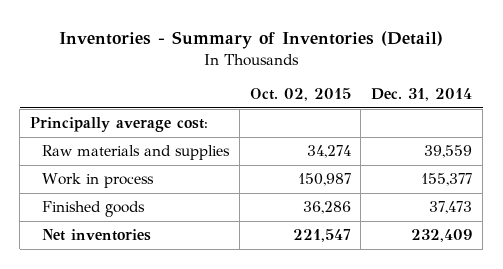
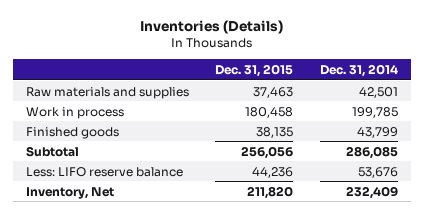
- Inventories - Summary of Inventories (Detail)
+ Inventories (Details)
- | Oct. 02, 2015 | Dec. 31, 2014
+ | Dec. 31, 2015 | Dec. 31, 2014
- Principally average cost:
- Raw materials and supplies | 34,274 | 39,559
- Work in process | 150,987 | 155,377
- Finished goods | 36,286 | 37,473
- Net inventories | 221,547 | 232,409
+ Raw materials and supplies | 37,463 | 42,501
+ Work in process | 180,458 | 199,785
+ Finished goods | 38,135 | 43,799
+ Subtotal | 256,056 | 286,085
+ Less: LIFO reserve balance | 44,236 | 53,676
+ Inventory, Net | 211,820 | 232,409

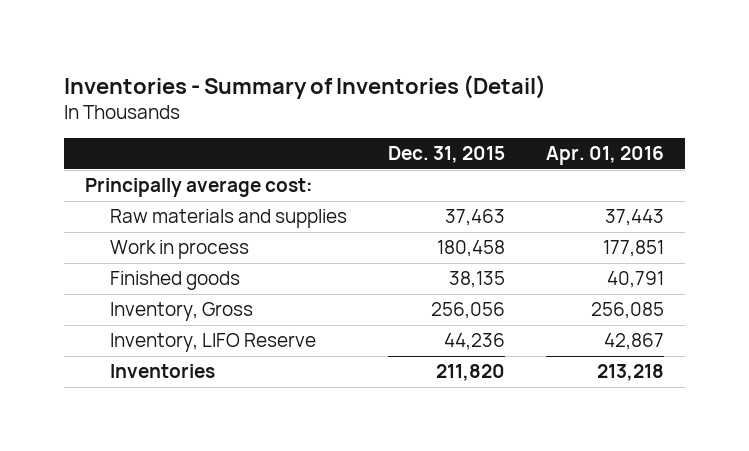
- Inventories (Details)
+ Inventories - Summary of Inventories (Detail)
- | Dec. 31, 2015 | Dec. 31, 2014
+ | Dec. 31, 2015 | Apr. 01, 2016
+ Principally average cost:
- Subtotal | 256,056 | 286,085
- Less: LIFO reserve balance | 44,236 | 53,676
- Inventory, Net | 211,820 | 232,409
+ Inventory, Gross | 256,056 | 256,085
+ Inventory, LIFO Reserve | 44,236 | 42,867
+ Inventories | 211,820 | 213,218

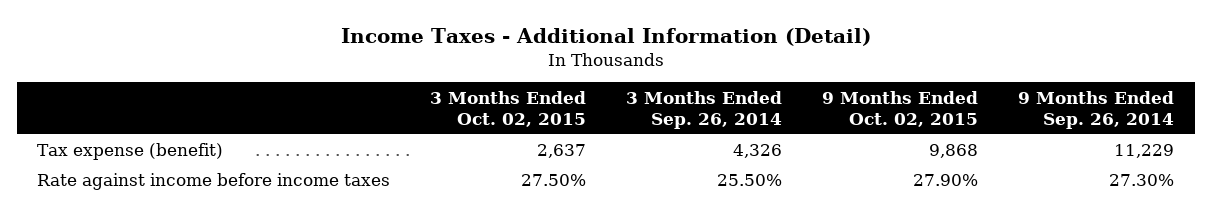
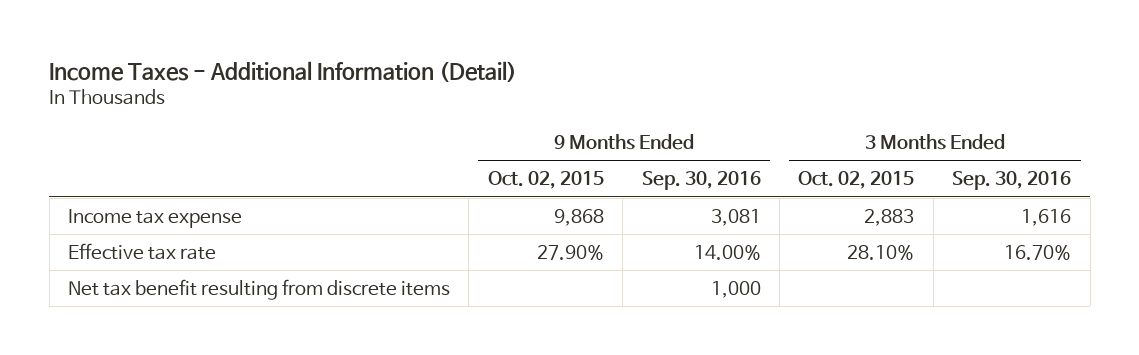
- | 3 Months Ended Oct. 02, 2015 | 3 Months Ended Sep. 26, 2014 | 9 Months Ended Oct. 02, 2015 | 9 Months Ended Sep. 26, 2014
+ | 9 Months Ended Oct. 02, 2015 | 9 Months Ended Sep. 30, 2016 | 3 Months Ended Oct. 02, 2015 | 3 Months Ended Sep. 30, 2016
- Tax expense (benefit) | 2,637 | 4,326 | 9,868 | 11,229
- Rate against income before income taxes | 27.50% | 25.50% | 27.90% | 27.30%
+ Income tax expense | 9,868 | 3,081 | 2,883 | 1,616
+ Effective tax rate | 27.90% | 14.00% | 28.10% | 16.70%
+ Net tax benefit resulting from discrete items | | 1,000 | |

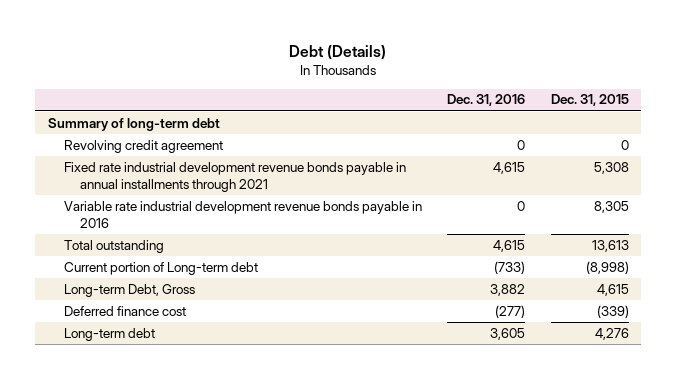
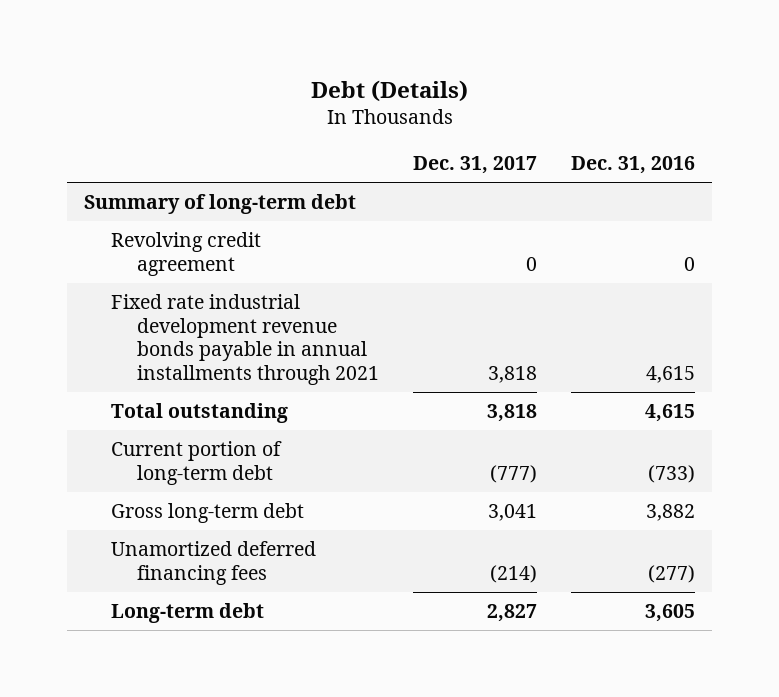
- | Dec. 31, 2016 | Dec. 31, 2015
+ | Dec. 31, 2017 | Dec. 31, 2016
- Variable rate industrial development revenue bonds payable in 2016 | 0 | 8,305
- Current portion of Long-term debt | (733) | (8,998)
- Long-term Debt, Gross | 3,882 | 4,615
- Deferred finance cost | (277) | (339)
+ Current portion of long-term debt | (777) | (733)
+ Gross long-term debt | 3,041 | 3,882
+ Unamortized deferred financing fees | (214) | (277)

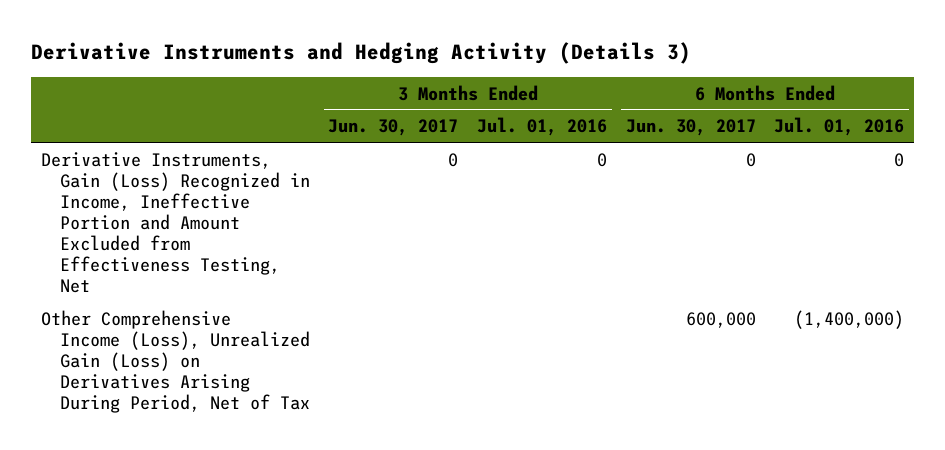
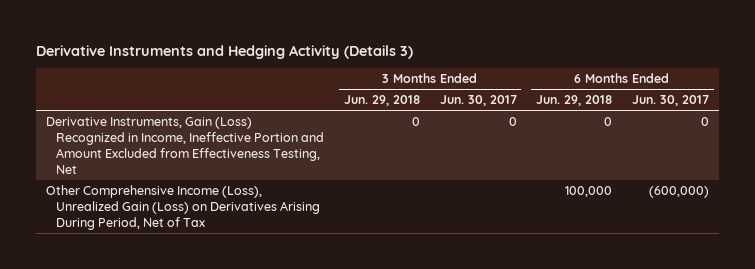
- | 3 Months Ended Jun. 30, 2017 | 3 Months Ended Jul. 01, 2016 | 6 Months Ended Jun. 30, 2017 | 6 Months Ended Jul. 01, 2016
+ | 3 Months Ended Jun. 29, 2018 | 3 Months Ended Jun. 30, 2017 | 6 Months Ended Jun. 29, 2018 | 6 Months Ended Jun. 30, 2017
- Other Comprehensive Income (Loss), Unrealized Gain (Loss) on Derivatives Arising During Period, Net of Tax | | | 600,000 | (1,400,000)
+ Other Comprehensive Income (Loss), Unrealized Gain (Loss) on Derivatives Arising During Period, Net of Tax | | | 100,000 | (600,000)

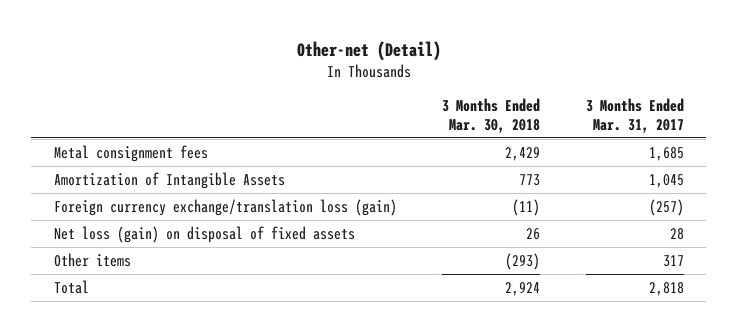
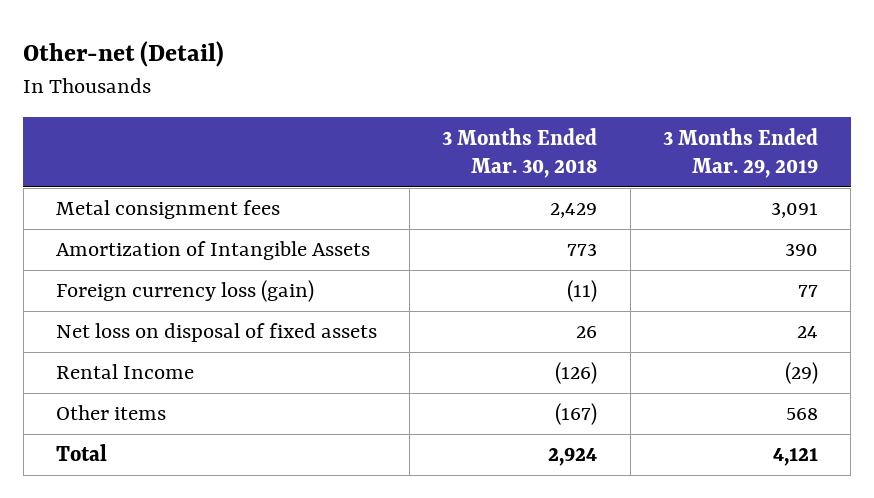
- | 3 Months Ended Mar. 30, 2018 | 3 Months Ended Mar. 31, 2017
+ | 3 Months Ended Mar. 30, 2018 | 3 Months Ended Mar. 29, 2019
- Foreign currency exchange/translation loss (gain) | (11) | (257)
- Net loss (gain) on disposal of fixed assets | 26 | 28
- Other items | (293) | 317
+ Foreign currency loss (gain) | (11) | 77
+ Net loss on disposal of fixed assets | 26 | 24
+ Rental Income | (126) | (29)
+ Other items | (167) | 568

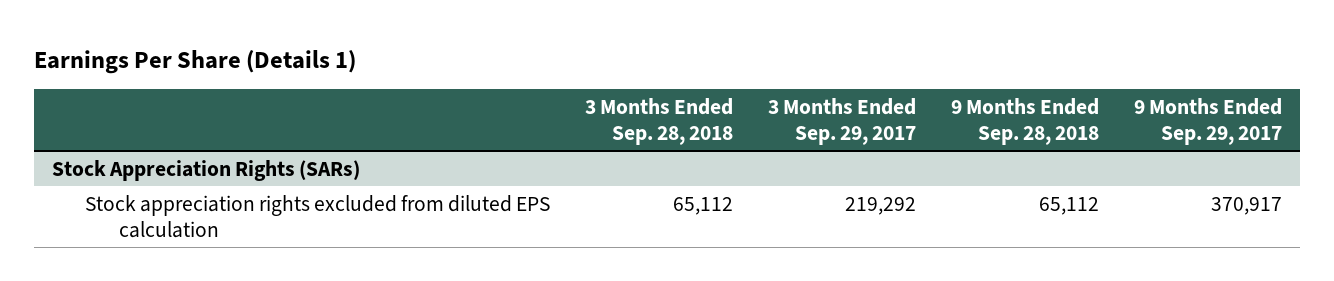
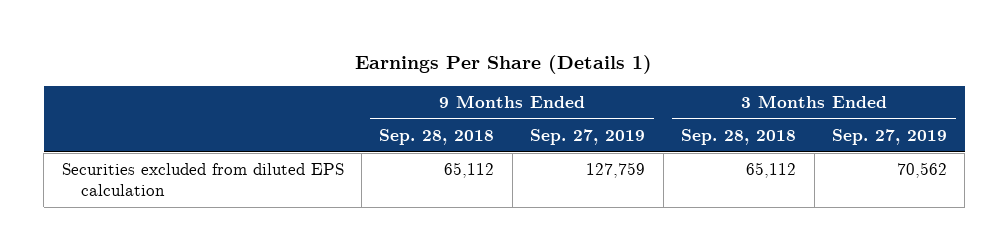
- | 3 Months Ended Sep. 28, 2018 | 3 Months Ended Sep. 29, 2017 | 9 Months Ended Sep. 28, 2018 | 9 Months Ended Sep. 29, 2017
+ | 9 Months Ended Sep. 28, 2018 | 9 Months Ended Sep. 27, 2019 | 3 Months Ended Sep. 28, 2018 | 3 Months Ended Sep. 27, 2019
- Stock Appreciation Rights (SARs)
- Stock appreciation rights excluded from diluted EPS calculation | 65,112 | 219,292 | 65,112 | 370,917
+ Securities excluded from diluted EPS calculation | 65,112 | 127,759 | 65,112 | 70,562

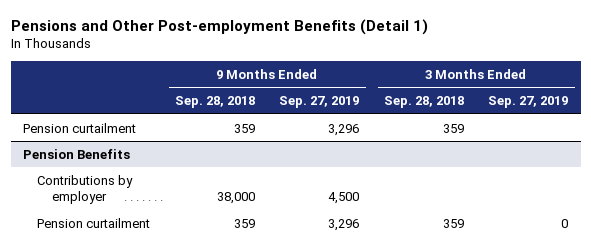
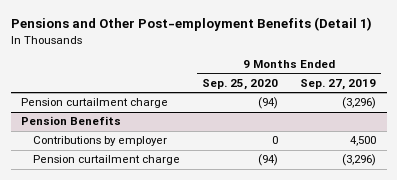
- | 9 Months Ended Sep. 28, 2018 | 9 Months Ended Sep. 27, 2019 | 3 Months Ended Sep. 28, 2018 | 3 Months Ended Sep. 27, 2019
+ | 9 Months Ended Sep. 25, 2020 | 9 Months Ended Sep. 27, 2019
- Pension curtailment | 359 | 3,296 | 359 |
+ Pension curtailment charge | (94) | (3,296)
@ Pension Benefits
- Pension curtailment | 359 | 3,296 | 359 | 0
+ Pension curtailment charge | (94) | (3,296)

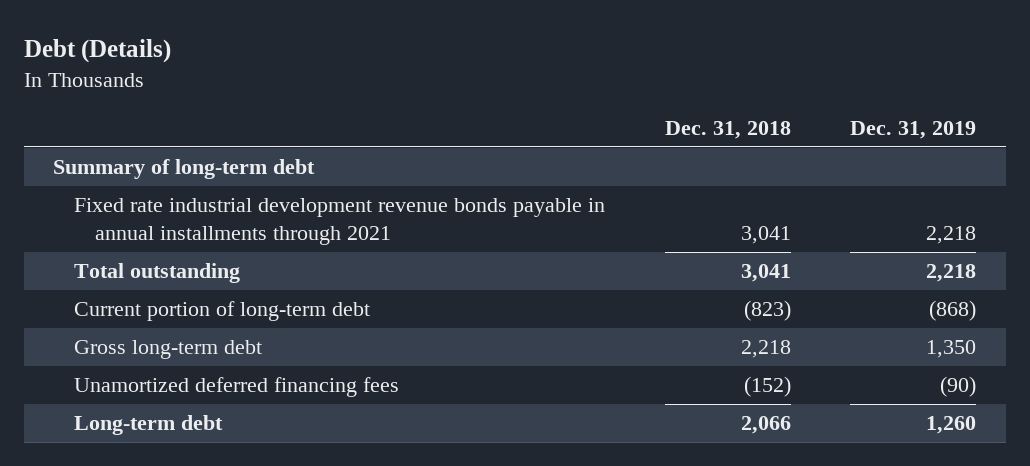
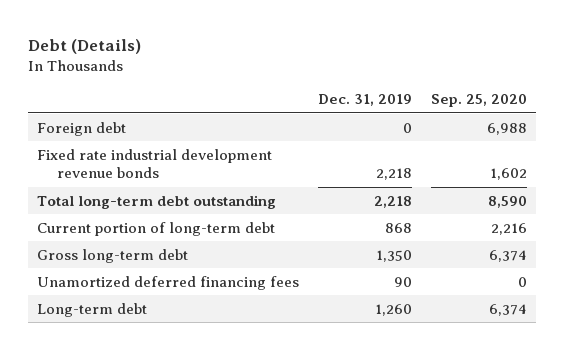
- | Dec. 31, 2018 | Dec. 31, 2019
+ | Dec. 31, 2019 | Sep. 25, 2020
- Summary of long-term debt
- Fixed rate industrial development revenue bonds payable in annual installments through 2021 | 3,041 | 2,218
- Total outstanding | 3,041 | 2,218
- Current portion of long-term debt | (823) | (868)
+ Foreign debt | 0 | 6,988
+ Fixed rate industrial development revenue bonds | 2,218 | 1,602
+ Total long-term debt outstanding | 2,218 | 8,590
+ Current portion of long-term debt | 868 | 2,216
- Unamortized deferred financing fees | (152) | (90)
+ Unamortized deferred financing fees | 90 | 0

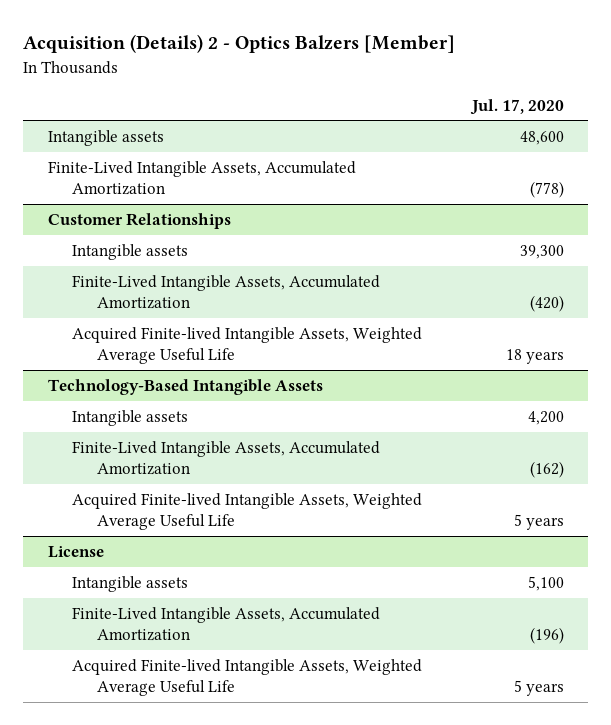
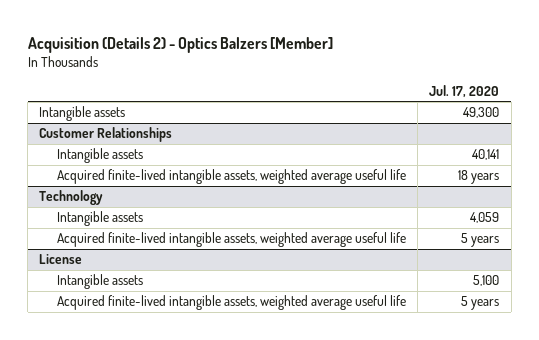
- Acquisition (Details) 2 - Optics Balzers [Member]
+ Acquisition (Details 2) - Optics Balzers [Member]
- Intangible assets | 48,600
- Finite-Lived Intangible Assets, Accumulated Amortization | (778)
+ Intangible assets | 49,300
@ Customer Relationships
- Intangible assets | 39,300
- Finite-Lived Intangible Assets, Accumulated Amortization | (420)
- Acquired Finite-lived Intangible Assets, Weighted Average Useful Life | 18 years
- Technology-Based Intangible Assets
- Intangible assets | 4,200
- Finite-Lived Intangible Assets, Accumulated Amortization | (162)
- Acquired Finite-lived Intangible Assets, Weighted Average Useful Life | 5 years
@ Customer Relationships
+ Intangible assets | 40,141
+ Acquired finite-lived intangible assets, weighted average useful life | 18 years
+ Technology
+ Intangible assets | 4,059
+ Acquired finite-lived intangible assets, weighted average useful life | 5 years
@ License
- Finite-Lived Intangible Assets, Accumulated Amortization | (196)
- Acquired Finite-lived Intangible Assets, Weighted Average Useful Life | 5 years
+ Acquired finite-lived intangible assets, weighted average useful life | 5 years

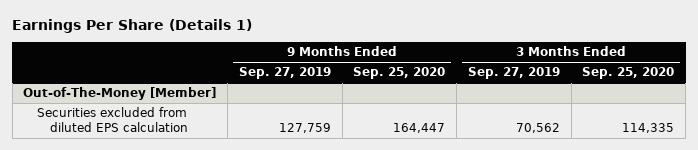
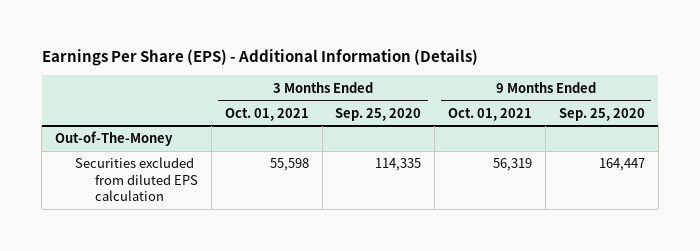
- Earnings Per Share (Details 1)
+ Earnings Per Share (EPS) - Additional Information (Details)
- | 9 Months Ended Sep. 27, 2019 | 9 Months Ended Sep. 25, 2020 | 3 Months Ended Sep. 27, 2019 | 3 Months Ended Sep. 25, 2020
+ | 3 Months Ended Oct. 01, 2021 | 3 Months Ended Sep. 25, 2020 | 9 Months Ended Oct. 01, 2021 | 9 Months Ended Sep. 25, 2020
- Out-of-The-Money [Member]
+ Out-of-The-Money

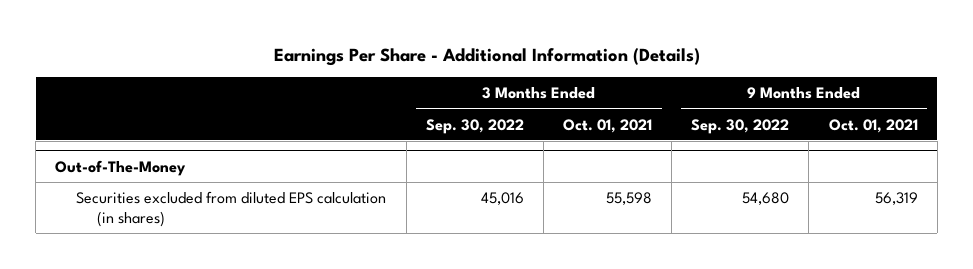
- Earnings Per Share (EPS) - Additional Information (Details)
+ Earnings Per Share - Additional Information (Details)
- | 3 Months Ended Oct. 01, 2021 | 3 Months Ended Sep. 25, 2020 | 9 Months Ended Oct. 01, 2021 | 9 Months Ended Sep. 25, 2020
+ | 3 Months Ended Sep. 30, 2022 | 3 Months Ended Oct. 01, 2021 | 9 Months Ended Sep. 30, 2022 | 9 Months Ended Oct. 01, 2021
@ Out-of-The-Money
- Securities excluded from diluted EPS calculation | 55,598 | 114,335 | 56,319 | 164,447
+ Securities excluded from diluted EPS calculation (in shares) | 45,016 | 55,598 | 54,680 | 56,319

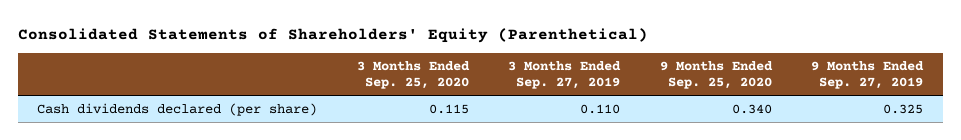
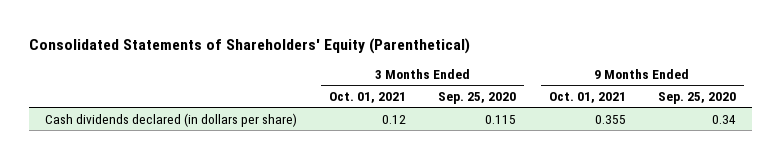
- | 3 Months Ended Sep. 25, 2020 | 3 Months Ended Sep. 27, 2019 | 9 Months Ended Sep. 25, 2020 | 9 Months Ended Sep. 27, 2019
+ | 3 Months Ended Oct. 01, 2021 | 3 Months Ended Sep. 25, 2020 | 9 Months Ended Oct. 01, 2021 | 9 Months Ended Sep. 25, 2020
- Cash dividends declared (per share) | 0.115 | 0.110 | 0.340 | 0.325
+ Cash dividends declared (in dollars per share) | 0.12 | 0.115 | 0.355 | 0.34

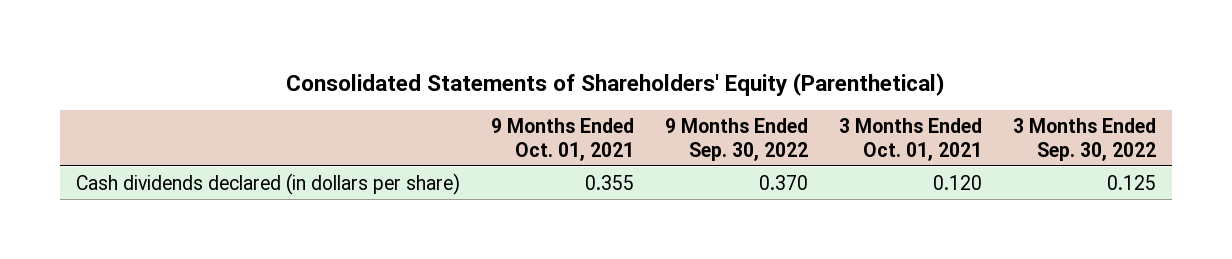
- | 3 Months Ended Oct. 01, 2021 | 3 Months Ended Sep. 25, 2020 | 9 Months Ended Oct. 01, 2021 | 9 Months Ended Sep. 25, 2020
+ | 9 Months Ended Oct. 01, 2021 | 9 Months Ended Sep. 30, 2022 | 3 Months Ended Oct. 01, 2021 | 3 Months Ended Sep. 30, 2022
- Cash dividends declared (in dollars per share) | 0.12 | 0.115 | 0.355 | 0.34
+ Cash dividends declared (in dollars per share) | 0.355 | 0.370 | 0.120 | 0.125

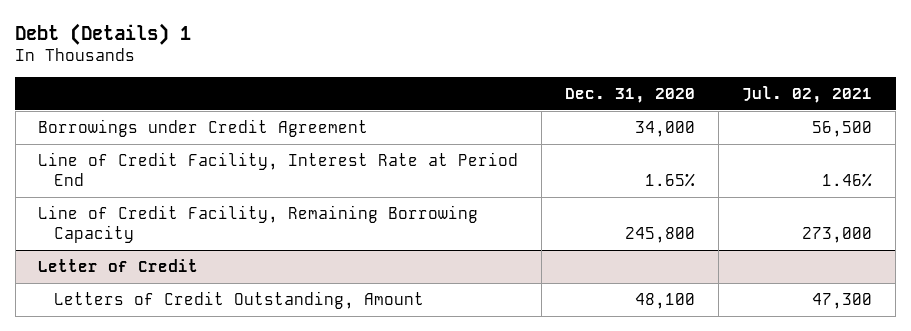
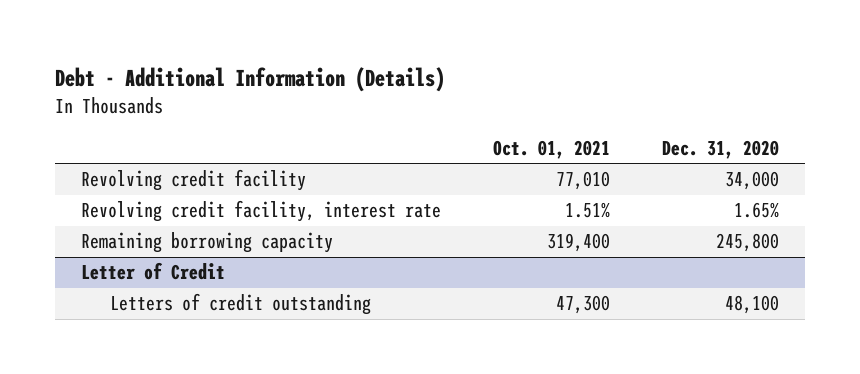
- Debt (Details) 1
+ Debt - Additional Information (Details)
- | Dec. 31, 2020 | Jul. 02, 2021
+ | Oct. 01, 2021 | Dec. 31, 2020
- Borrowings under Credit Agreement | 34,000 | 56,500
- Line of Credit Facility, Interest Rate at Period End | 1.65% | 1.46%
- Line of Credit Facility, Remaining Borrowing Capacity | 245,800 | 273,000
+ Revolving credit facility | 77,010 | 34,000
+ Revolving credit facility, interest rate | 1.51% | 1.65%
+ Remaining borrowing capacity | 319,400 | 245,800
@ Letter of Credit
- Letters of Credit Outstanding, Amount | 48,100 | 47,300
+ Letters of credit outstanding | 47,300 | 48,100

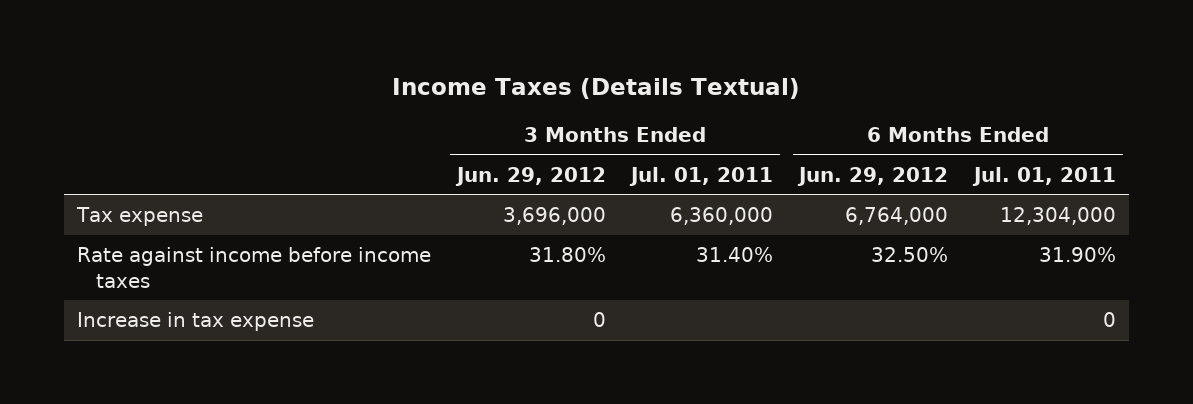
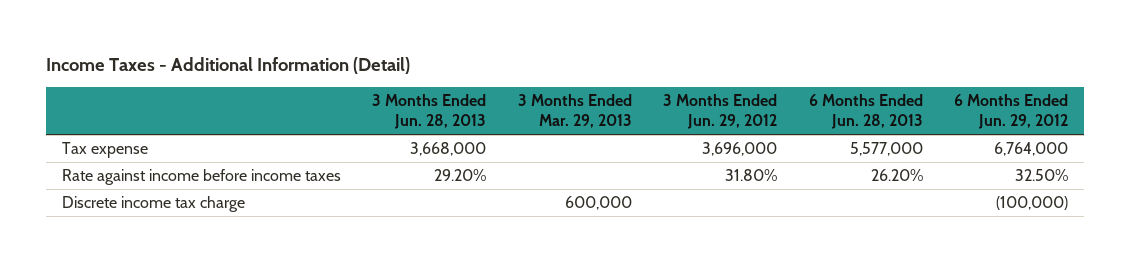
- Income Taxes (Details Textual)
+ Income Taxes - Additional Information (Detail)
- | 3 Months Ended Jun. 29, 2012 | 3 Months Ended Jul. 01, 2011 | 6 Months Ended Jun. 29, 2012 | 6 Months Ended Jul. 01, 2011
+ | 3 Months Ended Jun. 28, 2013 | 3 Months Ended Mar. 29, 2013 | 3 Months Ended Jun. 29, 2012 | 6 Months Ended Jun. 28, 2013 | 6 Months Ended Jun. 29, 2012
- Increase in tax expense | 0 | | | 0
+ Discrete income tax charge | | 600,000 | | | (100,000)

